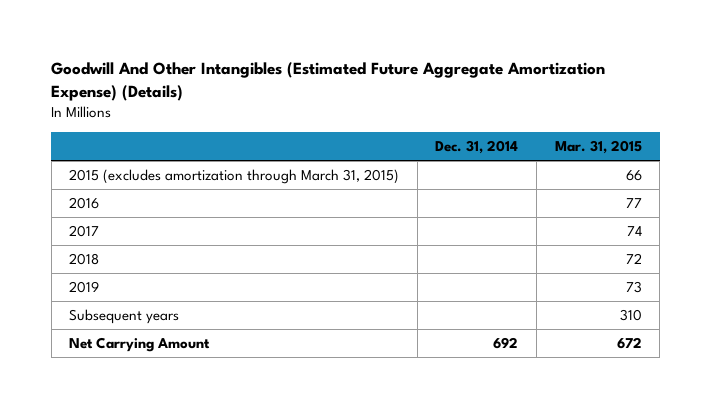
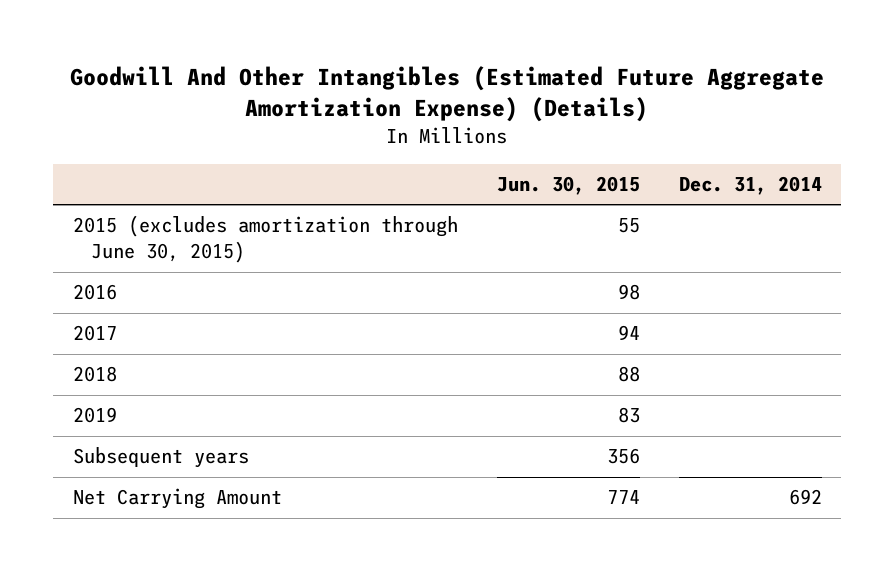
- | Dec. 31, 2014 | Mar. 31, 2015
+ | Jun. 30, 2015 | Dec. 31, 2014
- 2015 (excludes amortization through March 31, 2015) | | 66
+ 2015 (excludes amortization through June 30, 2015) | 55 |

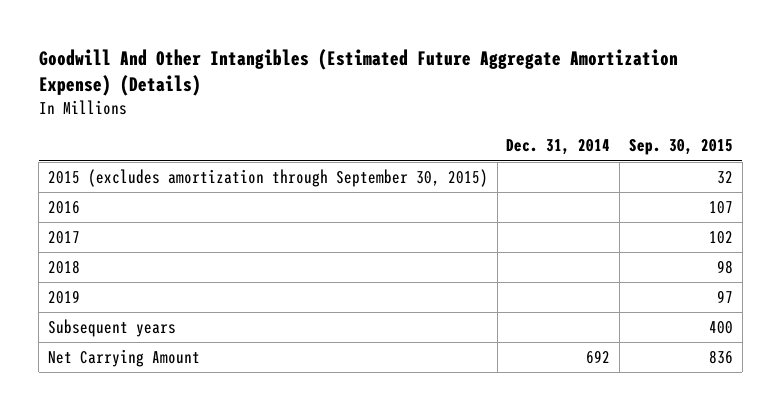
- | Jun. 30, 2015 | Dec. 31, 2014
+ | Dec. 31, 2014 | Sep. 30, 2015
- 2015 (excludes amortization through June 30, 2015) | 55 |
+ 2015 (excludes amortization through September 30, 2015) | | 32

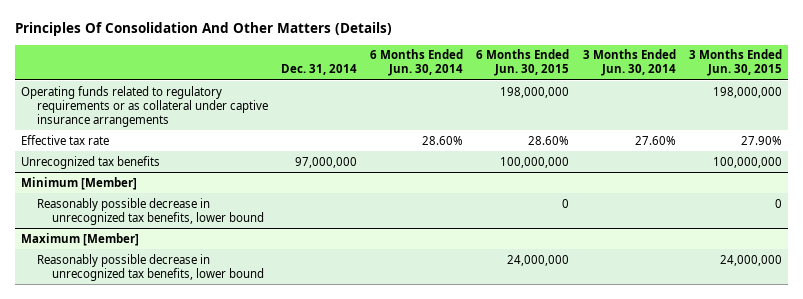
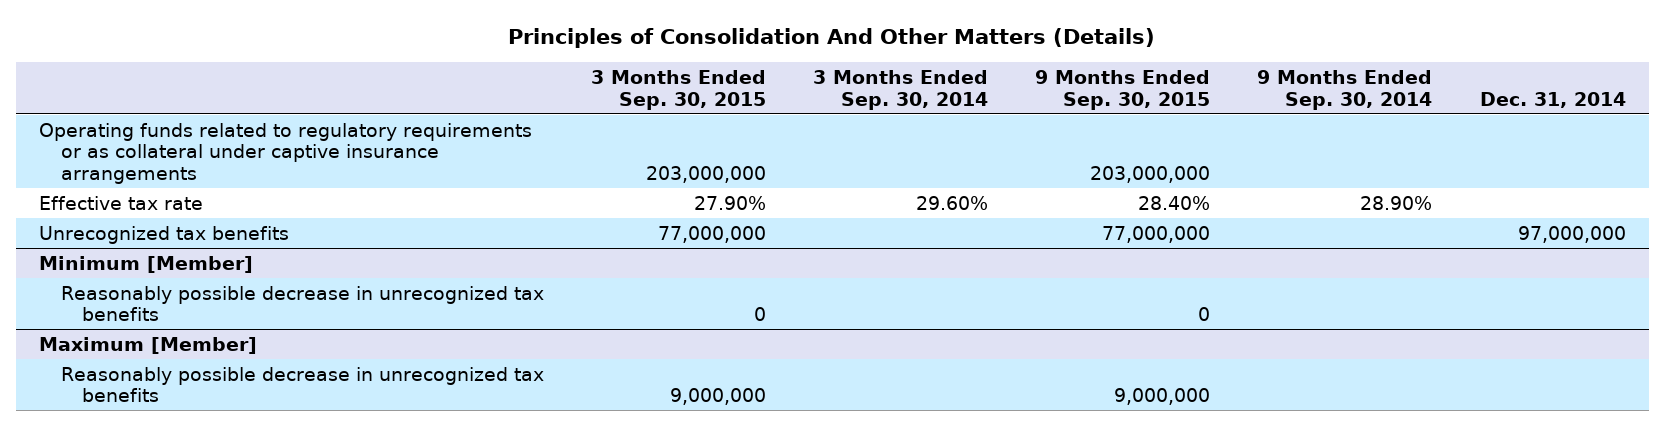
- Principles Of Consolidation And Other Matters (Details)
+ Principles of Consolidation And Other Matters (Details)
- | Dec. 31, 2014 | 6 Months Ended Jun. 30, 2014 | 6 Months Ended Jun. 30, 2015 | 3 Months Ended Jun. 30, 2014 | 3 Months Ended Jun. 30, 2015
+ | 3 Months Ended Sep. 30, 2015 | 3 Months Ended Sep. 30, 2014 | 9 Months Ended Sep. 30, 2015 | 9 Months Ended Sep. 30, 2014 | Dec. 31, 2014
@ Minimum [Member]
- Reasonably possible decrease in unrecognized tax benefits, lower bound | | | 0 | | 0
+ Reasonably possible decrease in unrecognized tax benefits | 0 | | 0 | |
@ Maximum [Member]
- Reasonably possible decrease in unrecognized tax benefits, lower bound | | | 24,000,000 | | 24,000,000
+ Reasonably possible decrease in unrecognized tax benefits | 9,000,000 | | 9,000,000 | |

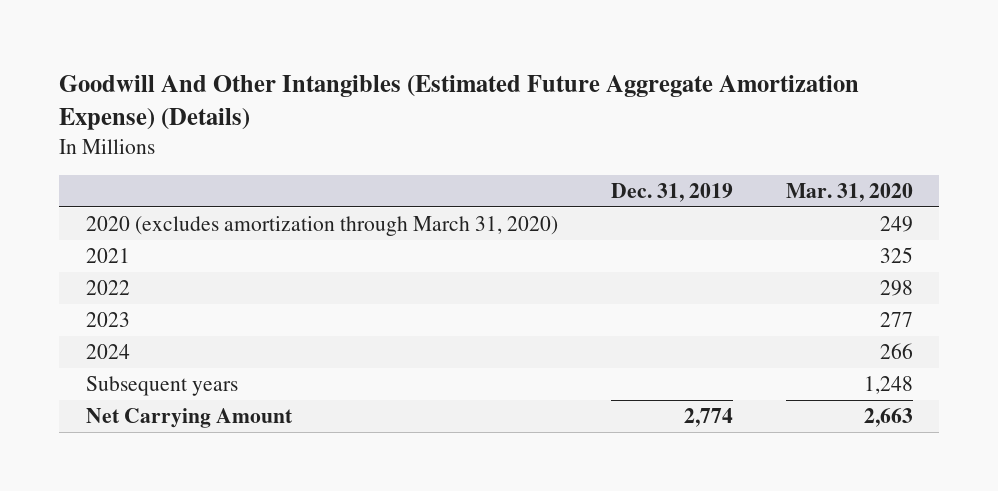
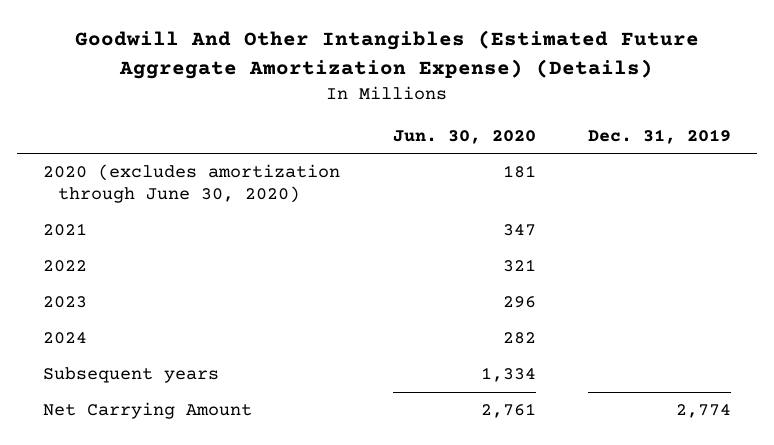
- | Dec. 31, 2019 | Mar. 31, 2020
+ | Jun. 30, 2020 | Dec. 31, 2019
- 2020 (excludes amortization through March 31, 2020) | | 249
+ 2020 (excludes amortization through June 30, 2020) | 181 |

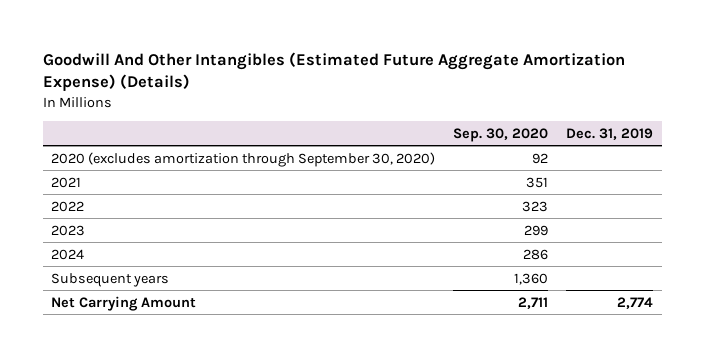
- | Jun. 30, 2020 | Dec. 31, 2019
+ | Sep. 30, 2020 | Dec. 31, 2019
- 2020 (excludes amortization through June 30, 2020) | 181 |
+ 2020 (excludes amortization through September 30, 2020) | 92 |

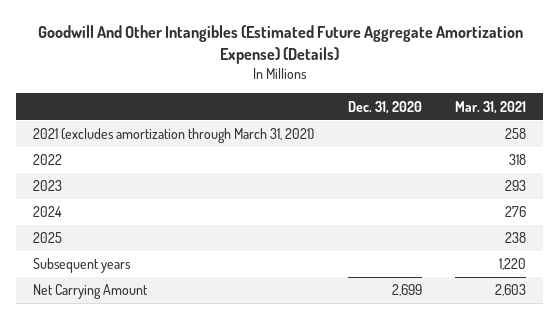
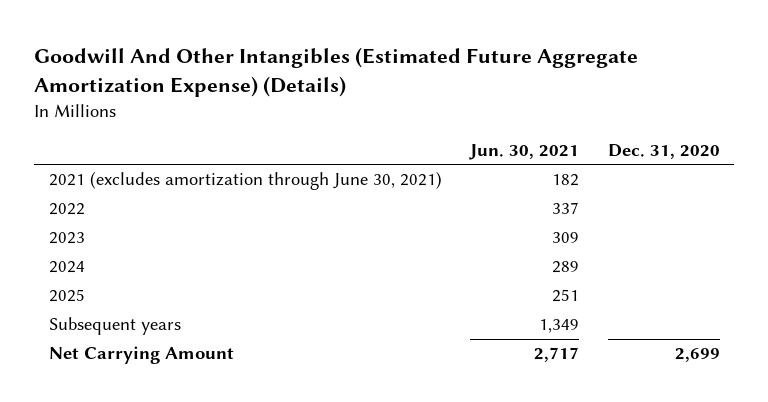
- | Dec. 31, 2020 | Mar. 31, 2021
+ | Jun. 30, 2021 | Dec. 31, 2020
- 2021 (excludes amortization through March 31, 2021) | | 258
+ 2021 (excludes amortization through June 30, 2021) | 182 |

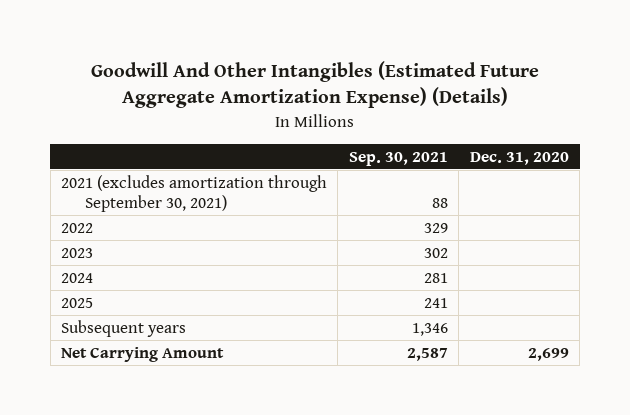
- | Jun. 30, 2021 | Dec. 31, 2020
+ | Sep. 30, 2021 | Dec. 31, 2020
- 2021 (excludes amortization through June 30, 2021) | 182 |
+ 2021 (excludes amortization through September 30, 2021) | 88 |

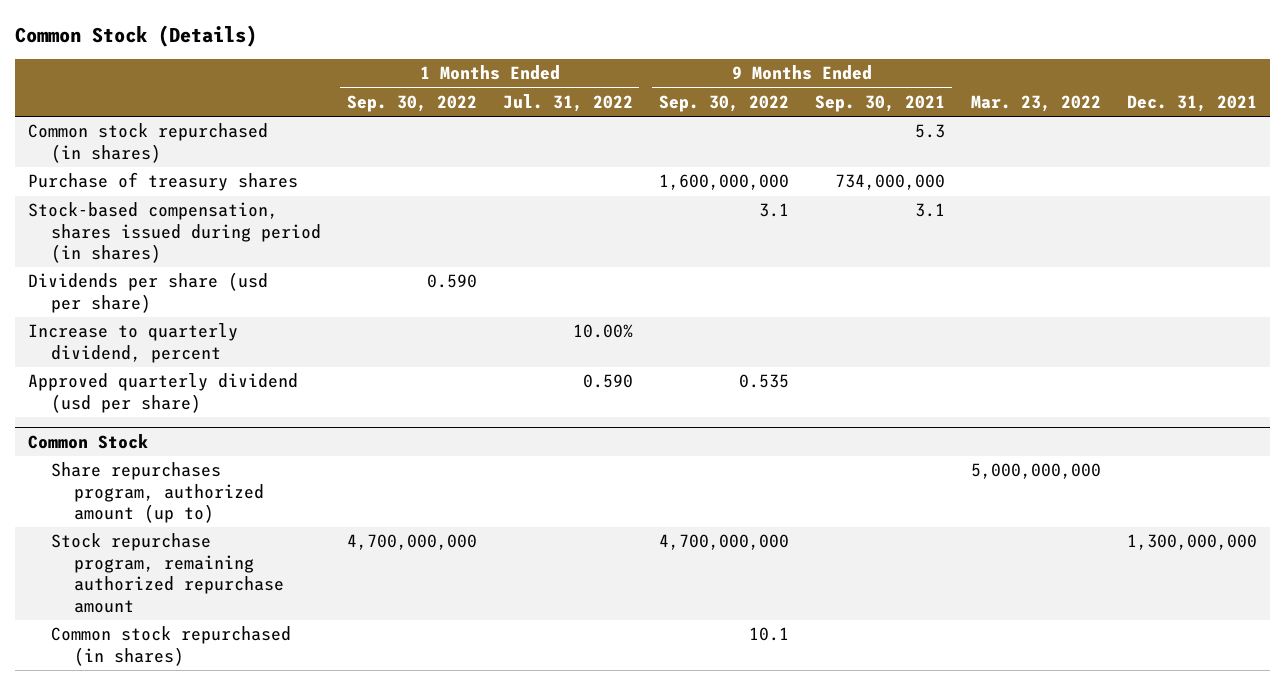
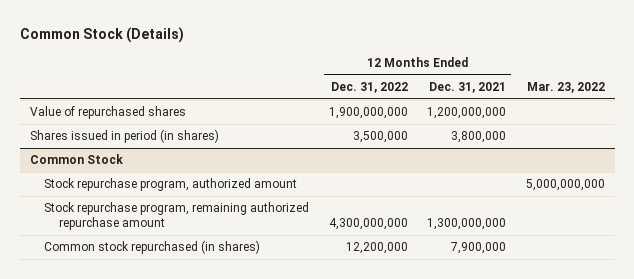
- | 1 Months Ended Sep. 30, 2022 | 1 Months Ended Jul. 31, 2022 | 9 Months Ended Sep. 30, 2022 | 9 Months Ended Sep. 30, 2021 | Mar. 23, 2022 | Dec. 31, 2021
+ | 12 Months Ended Dec. 31, 2022 | 12 Months Ended Dec. 31, 2021 | Mar. 23, 2022
- Common stock repurchased (in shares) | | | | 5.3 | |
- Purchase of treasury shares | | | 1,600,000,000 | 734,000,000 | |
- Stock-based compensation, shares issued during period (in shares) | | | 3.1 | 3.1 | |
- Dividends per share (usd per share) | 0.590 | | | | |
- Increase to quarterly dividend, percent | | 10.00% | | | |
- Approved quarterly dividend (usd per share) | | 0.590 | 0.535 | | |
+ Value of repurchased shares | 1,900,000,000 | 1,200,000,000 |
+ Shares issued in period (in shares) | 3,500,000 | 3,800,000 |
@ Common Stock
- Share repurchases program, authorized amount (up to) | | | | | 5,000,000,000 |
+ Stock repurchase program, authorized amount | | | 5,000,000,000

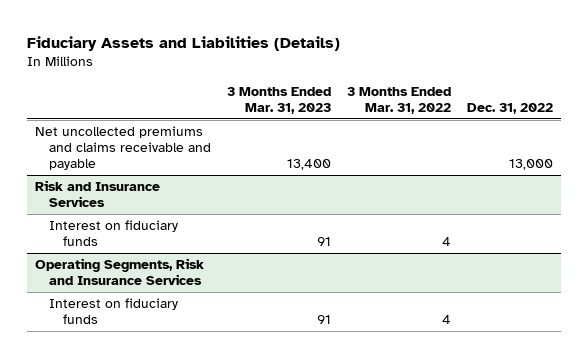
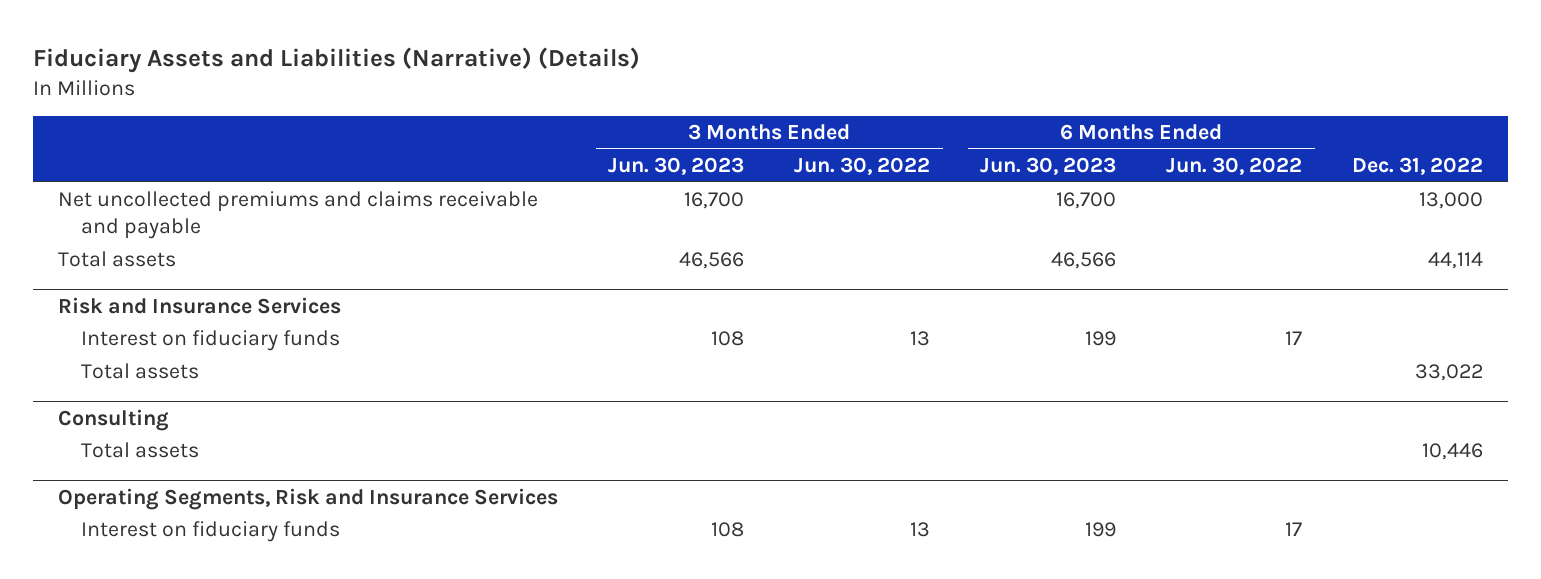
- Fiduciary Assets and Liabilities (Details)
+ Fiduciary Assets and Liabilities (Narrative) (Details)
- | 3 Months Ended Mar. 31, 2023 | 3 Months Ended Mar. 31, 2022 | Dec. 31, 2022
+ | 3 Months Ended Jun. 30, 2023 | 3 Months Ended Jun. 30, 2022 | 6 Months Ended Jun. 30, 2023 | 6 Months Ended Jun. 30, 2022 | Dec. 31, 2022
+ Total assets | 46,566 | | 46,566 | | 44,114
@ Risk and Insurance Services
+ Total assets | | | | | 33,022
+ Consulting
+ Total assets | | | | | 10,446

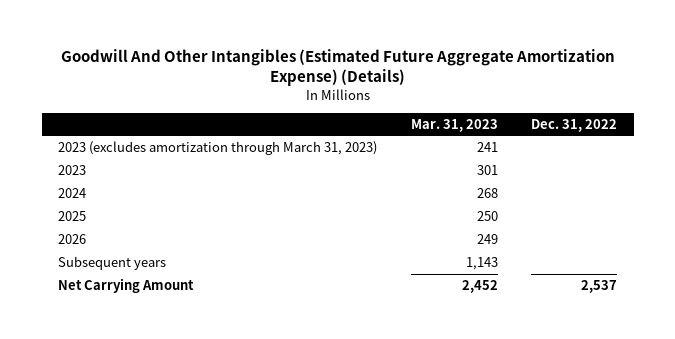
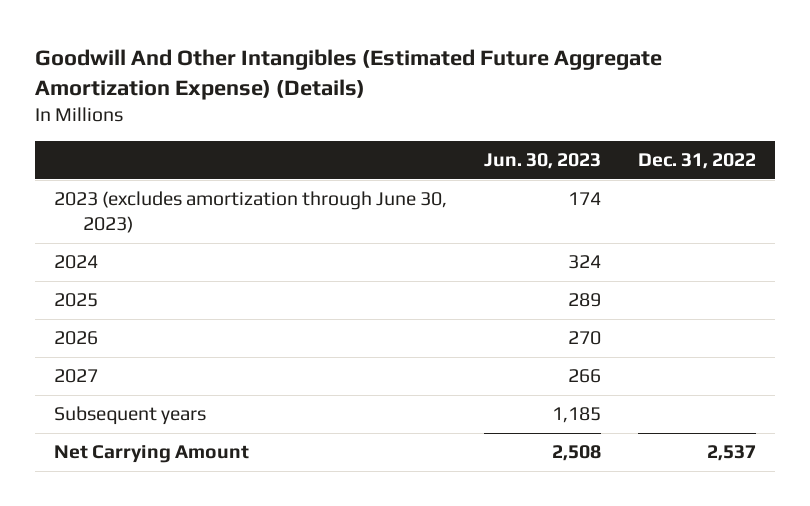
- | Mar. 31, 2023 | Dec. 31, 2022
+ | Jun. 30, 2023 | Dec. 31, 2022
- 2023 (excludes amortization through March 31, 2023) | 241 |
- 2023 | 301 |
+ 2023 (excludes amortization through June 30, 2023) | 174 |
+ 2027 | 266 |

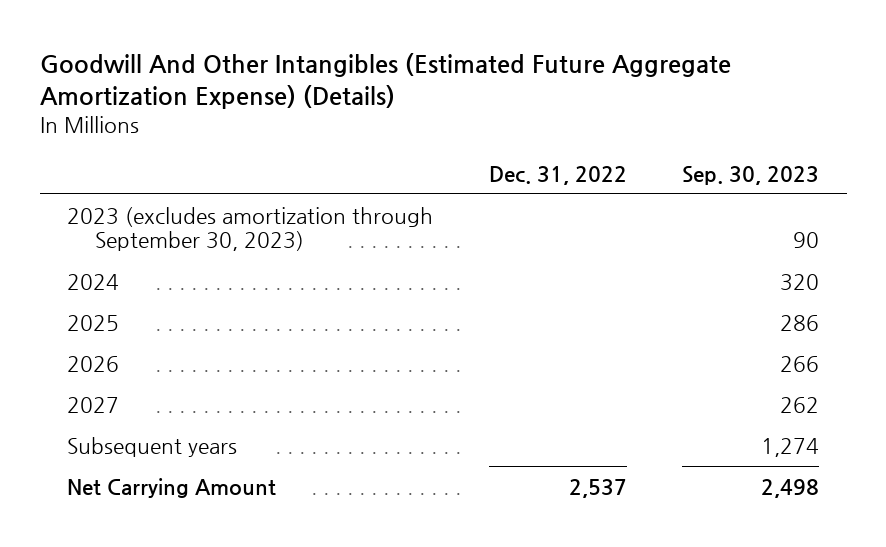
- | Jun. 30, 2023 | Dec. 31, 2022
+ | Dec. 31, 2022 | Sep. 30, 2023
- 2023 (excludes amortization through June 30, 2023) | 174 |
+ 2023 (excludes amortization through September 30, 2023) | | 90

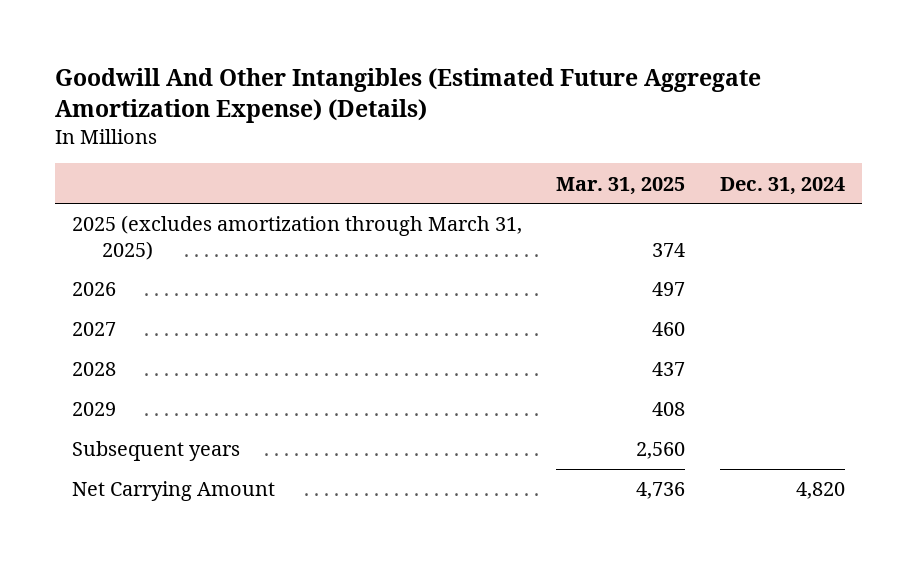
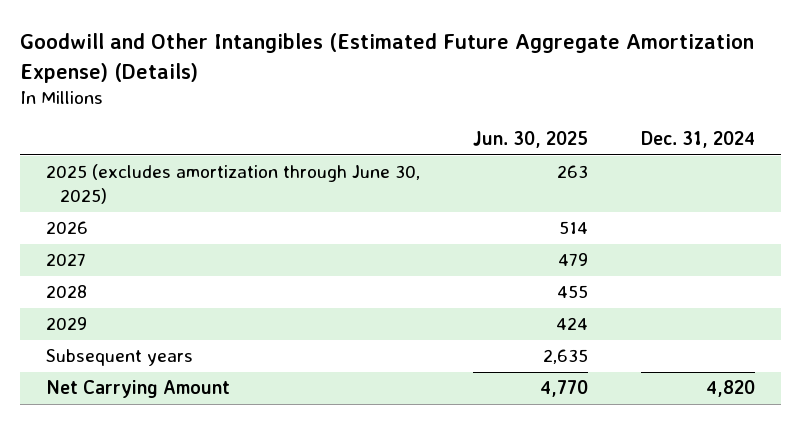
- Goodwill And Other Intangibles (Estimated Future Aggregate Amortization Expense) (Details)
+ Goodwill and Other Intangibles (Estimated Future Aggregate Amortization Expense) (Details)
- | Mar. 31, 2025 | Dec. 31, 2024
+ | Jun. 30, 2025 | Dec. 31, 2024
- 2025 (excludes amortization through March 31, 2025) | 374 |
+ 2025 (excludes amortization through June 30, 2025) | 263 |

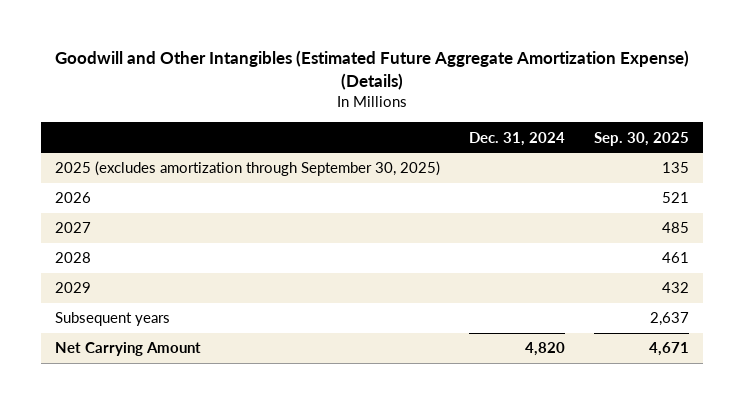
- | Jun. 30, 2025 | Dec. 31, 2024
+ | Dec. 31, 2024 | Sep. 30, 2025
- 2025 (excludes amortization through June 30, 2025) | 263 |
+ 2025 (excludes amortization through September 30, 2025) | | 135

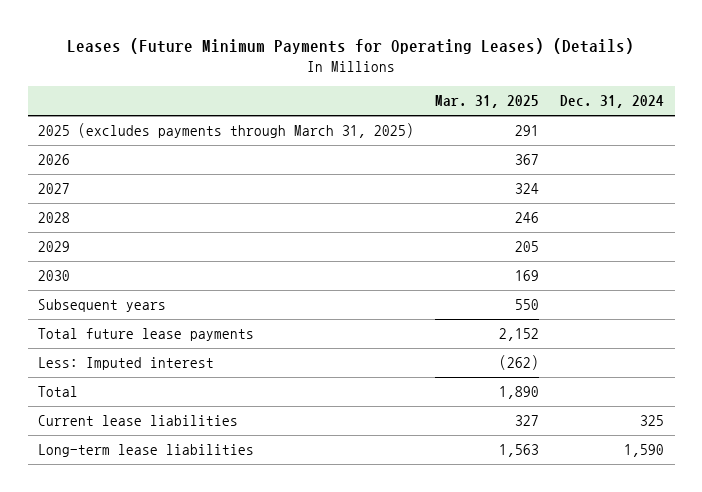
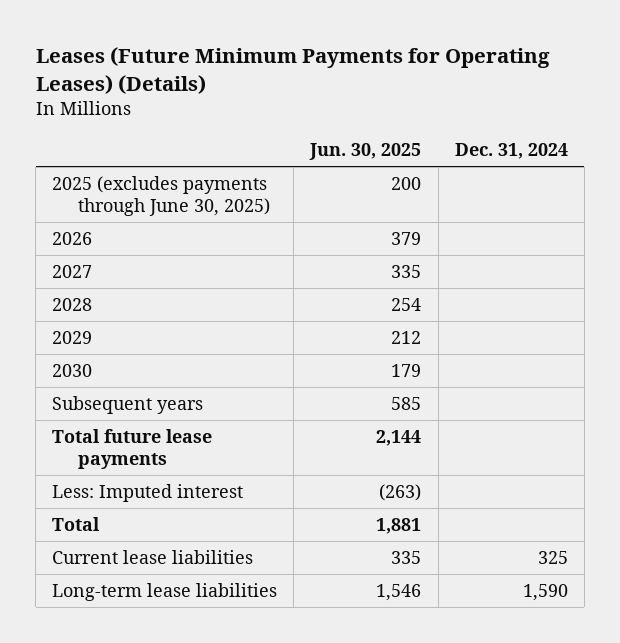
- | Mar. 31, 2025 | Dec. 31, 2024
+ | Jun. 30, 2025 | Dec. 31, 2024
- 2025 (excludes payments through March 31, 2025) | 291 |
+ 2025 (excludes payments through June 30, 2025) | 200 |

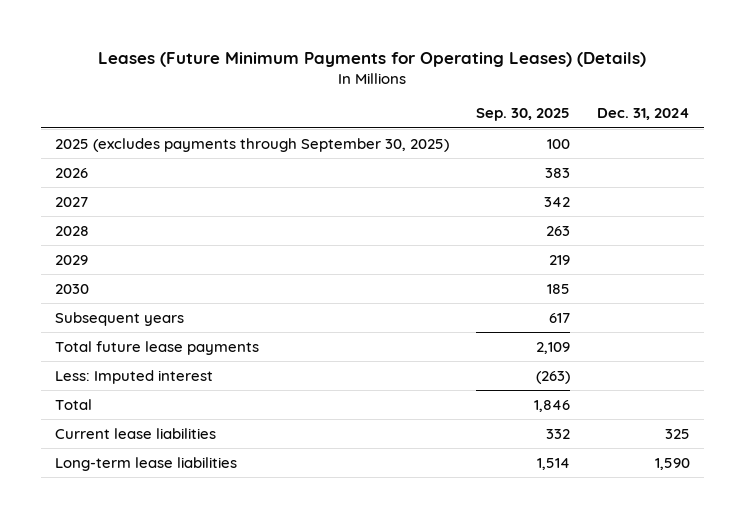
- | Jun. 30, 2025 | Dec. 31, 2024
+ | Sep. 30, 2025 | Dec. 31, 2024
- 2025 (excludes payments through June 30, 2025) | 200 |
+ 2025 (excludes payments through September 30, 2025) | 100 |

